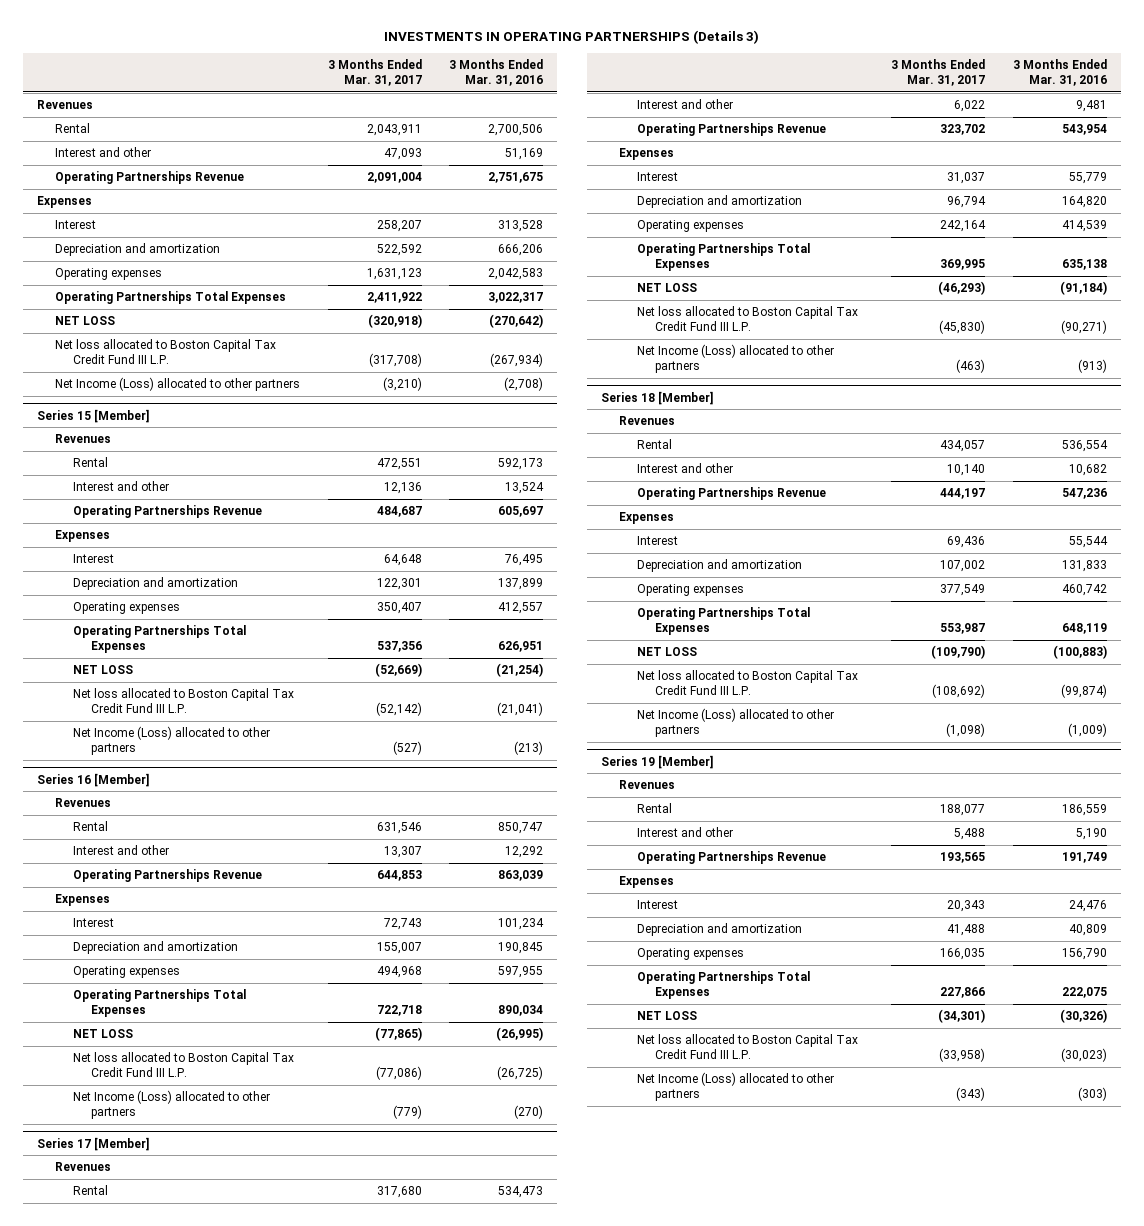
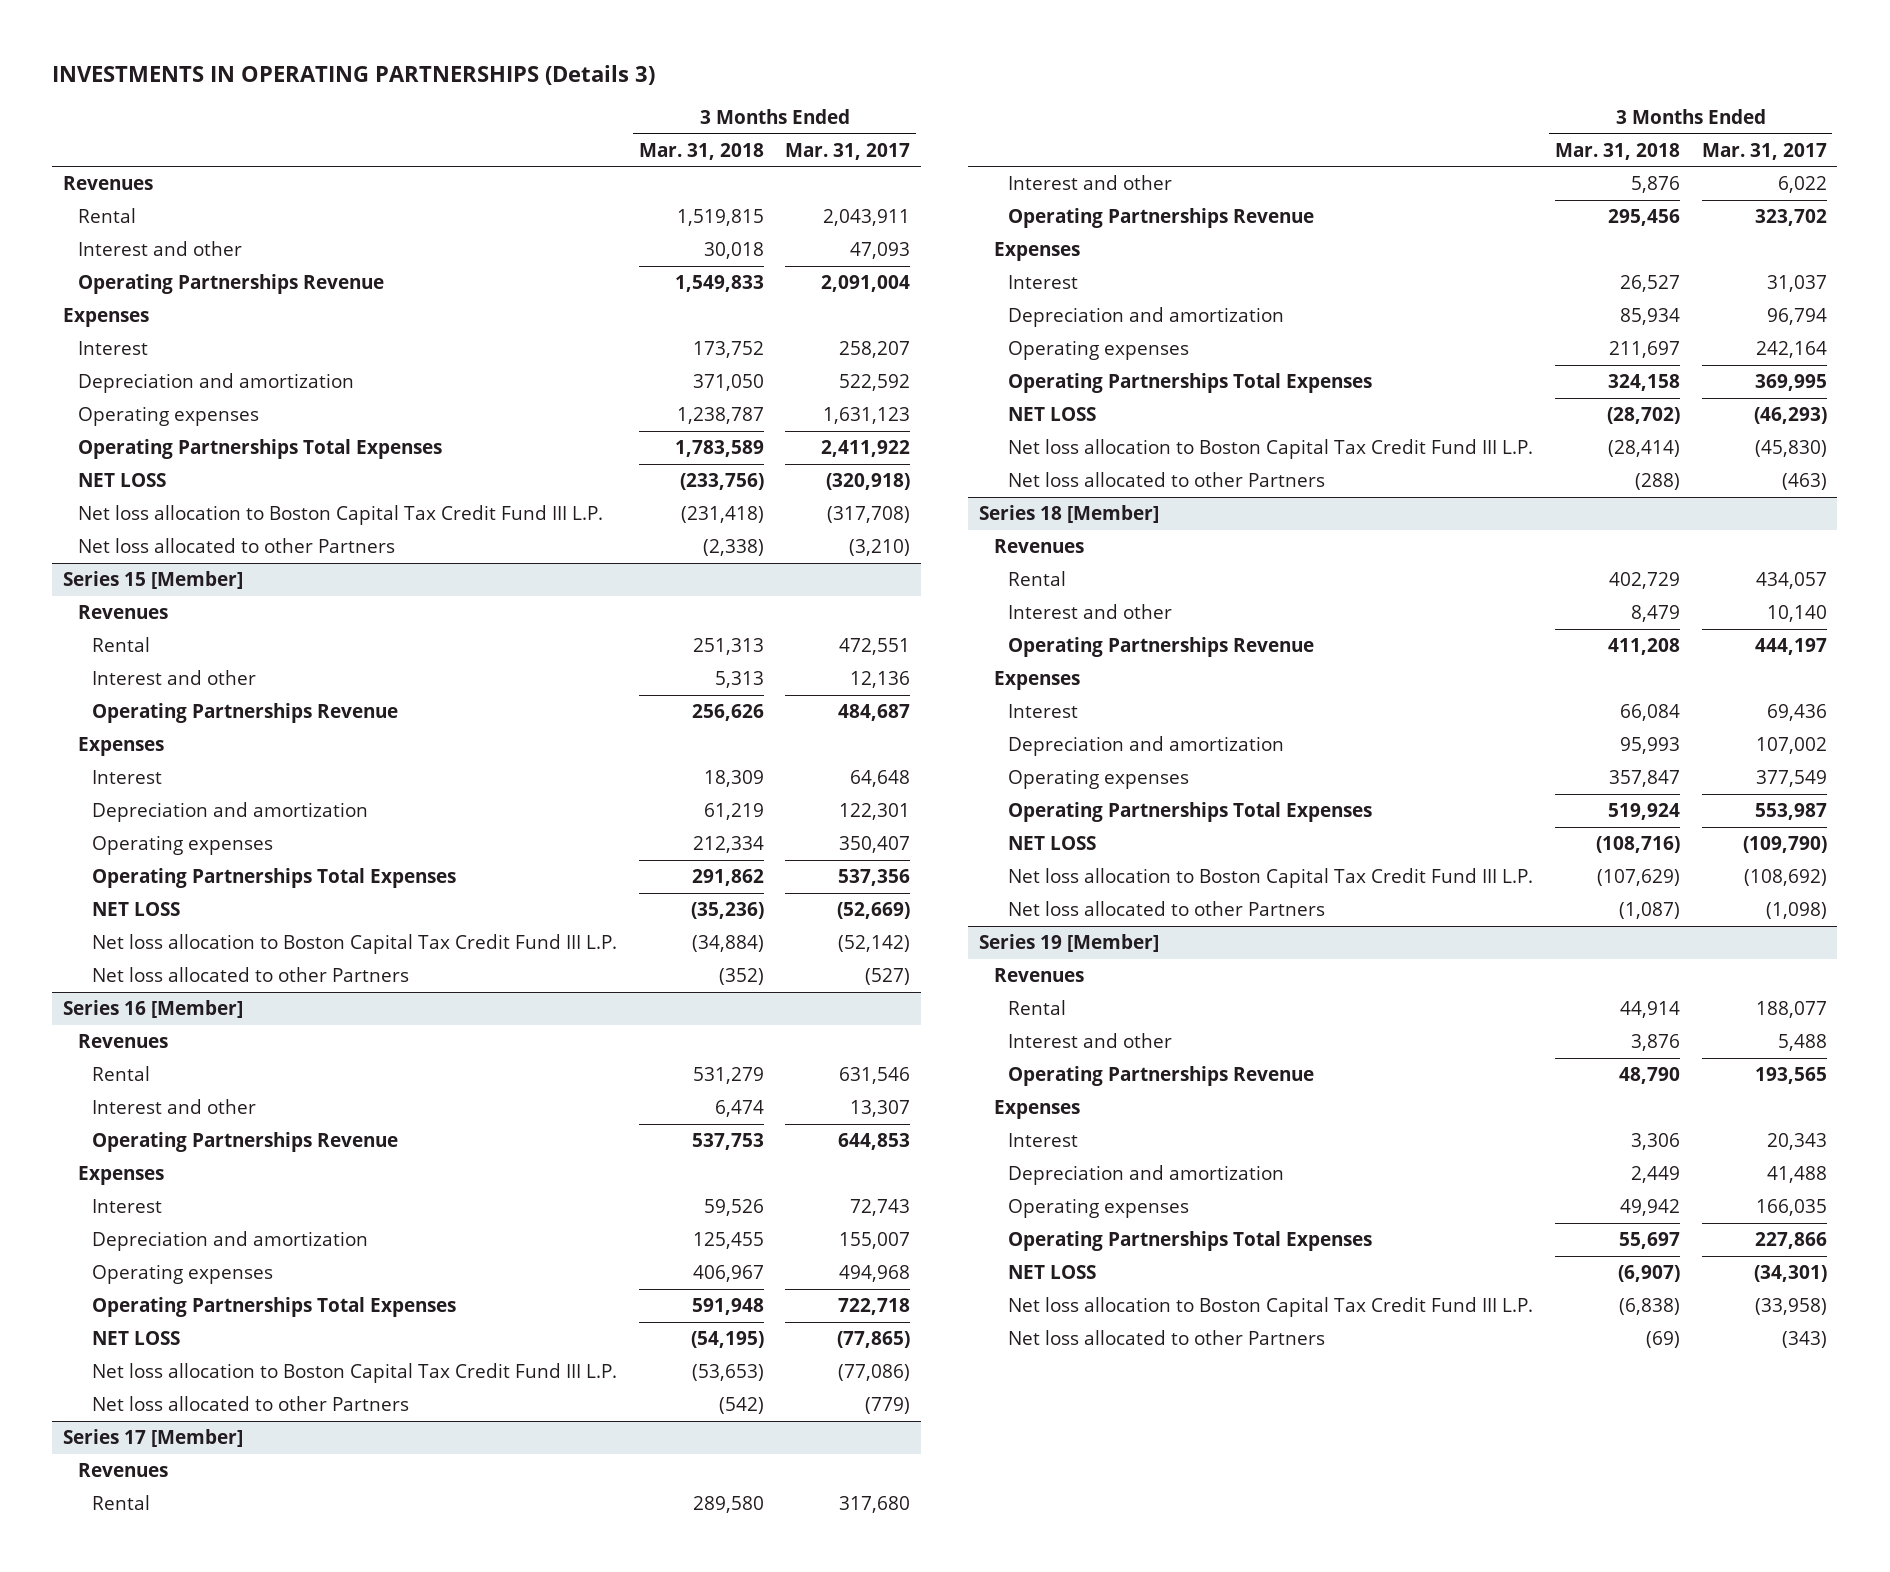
- | 3 Months Ended Mar. 31, 2017 | 3 Months Ended Mar. 31, 2016
+ | 3 Months Ended Mar. 31, 2018 | 3 Months Ended Mar. 31, 2017
- Net loss allocated to Boston Capital Tax Credit Fund III L.P. | (317,708) | (267,934)
- Net Income (Loss) allocated to other partners | (3,210) | (2,708)
+ Net loss allocation to Boston Capital Tax Credit Fund III L.P. | (231,418) | (317,708)
+ Net loss allocated to other Partners | (2,338) | (3,210)
@ Series 15 [Member]
- Net loss allocated to Boston Capital Tax Credit Fund III L.P. | (52,142) | (21,041)
- Net Income (Loss) allocated to other partners | (527) | (213)
+ Net loss allocation to Boston Capital Tax Credit Fund III L.P. | (34,884) | (52,142)
+ Net loss allocated to other Partners | (352) | (527)
@ Series 16 [Member]
- Net loss allocated to Boston Capital Tax Credit Fund III L.P. | (77,086) | (26,725)
- Net Income (Loss) allocated to other partners | (779) | (270)
+ Net loss allocation to Boston Capital Tax Credit Fund III L.P. | (53,653) | (77,086)
+ Net loss allocated to other Partners | (542) | (779)
@ Series 17 [Member]
- Net loss allocated to Boston Capital Tax Credit Fund III L.P. | (45,830) | (90,271)
- Net Income (Loss) allocated to other partners | (463) | (913)
+ Net loss allocation to Boston Capital Tax Credit Fund III L.P. | (28,414) | (45,830)
+ Net loss allocated to other Partners | (288) | (463)
@ Series 18 [Member]
- Net loss allocated to Boston Capital Tax Credit Fund III L.P. | (108,692) | (99,874)
- Net Income (Loss) allocated to other partners | (1,098) | (1,009)
+ Net loss allocation to Boston Capital Tax Credit Fund III L.P. | (107,629) | (108,692)
+ Net loss allocated to other Partners | (1,087) | (1,098)
@ Series 19 [Member]
- Net loss allocated to Boston Capital Tax Credit Fund III L.P. | (33,958) | (30,023)
- Net Income (Loss) allocated to other partners | (343) | (303)
+ Net loss allocation to Boston Capital Tax Credit Fund III L.P. | (6,838) | (33,958)
+ Net loss allocated to other Partners | (69) | (343)

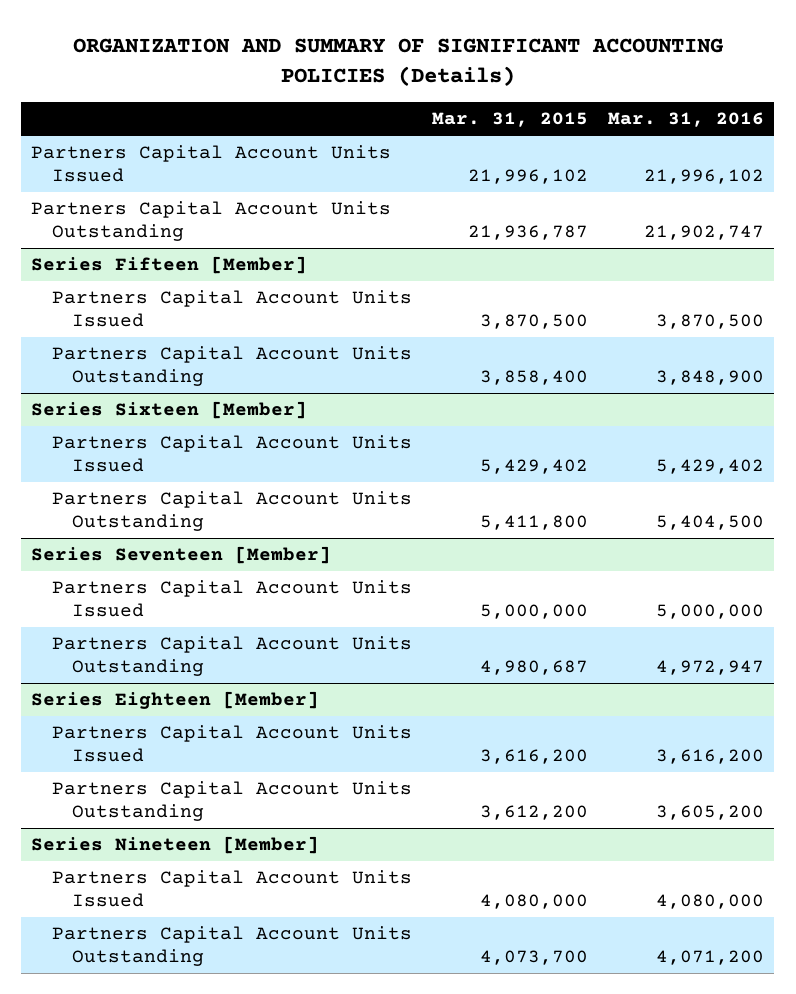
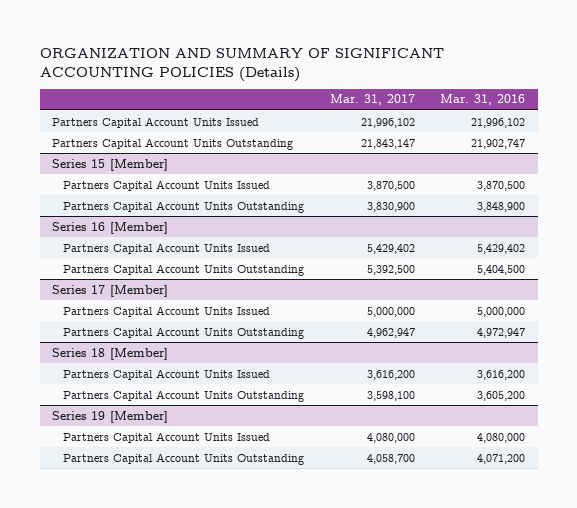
- | Mar. 31, 2015 | Mar. 31, 2016
+ | Mar. 31, 2017 | Mar. 31, 2016
- Series Fifteen [Member]
+ Series 15 [Member]
- Series Sixteen [Member]
+ Series 16 [Member]
- Series Seventeen [Member]
+ Series 17 [Member]
- Series Eighteen [Member]
+ Series 18 [Member]
- Series Nineteen [Member]
+ Series 19 [Member]

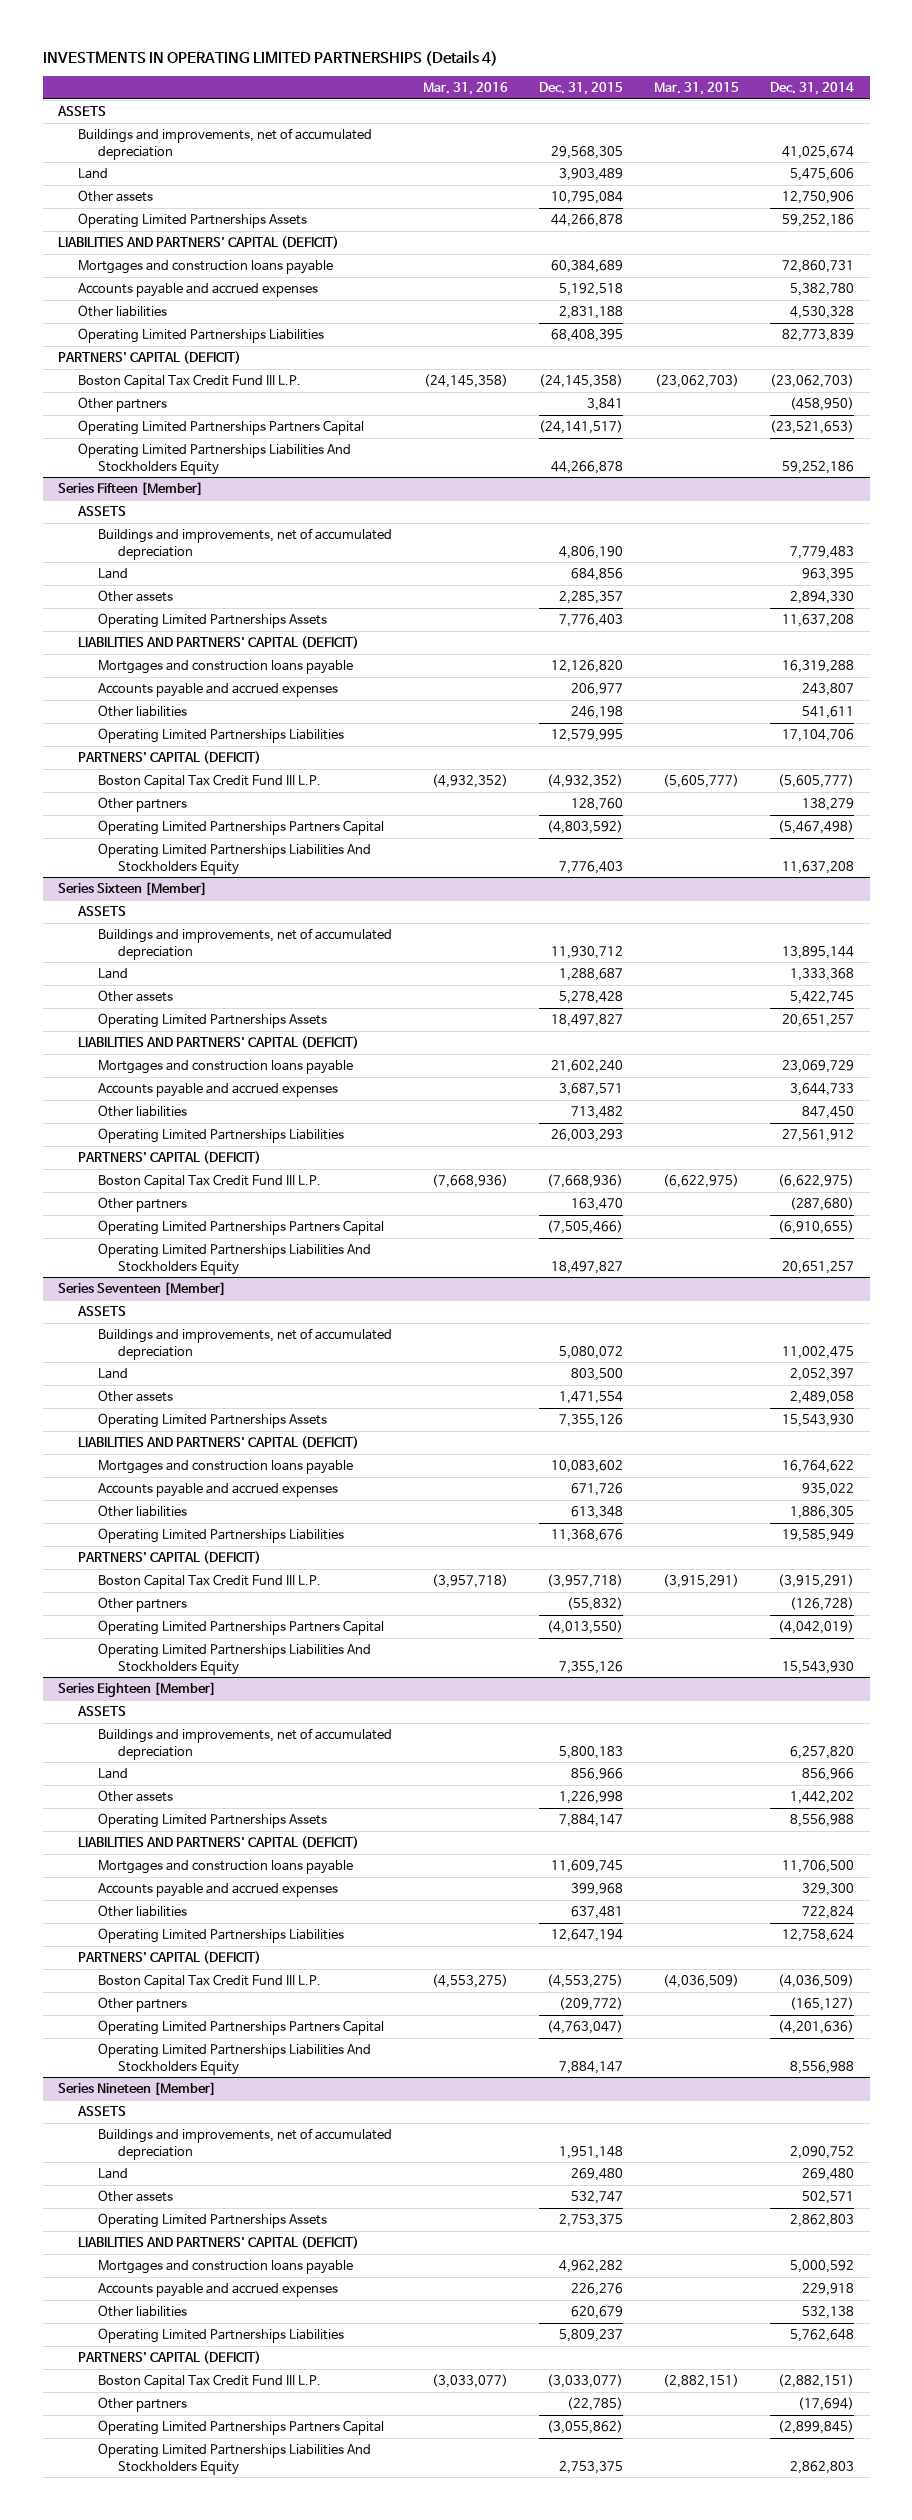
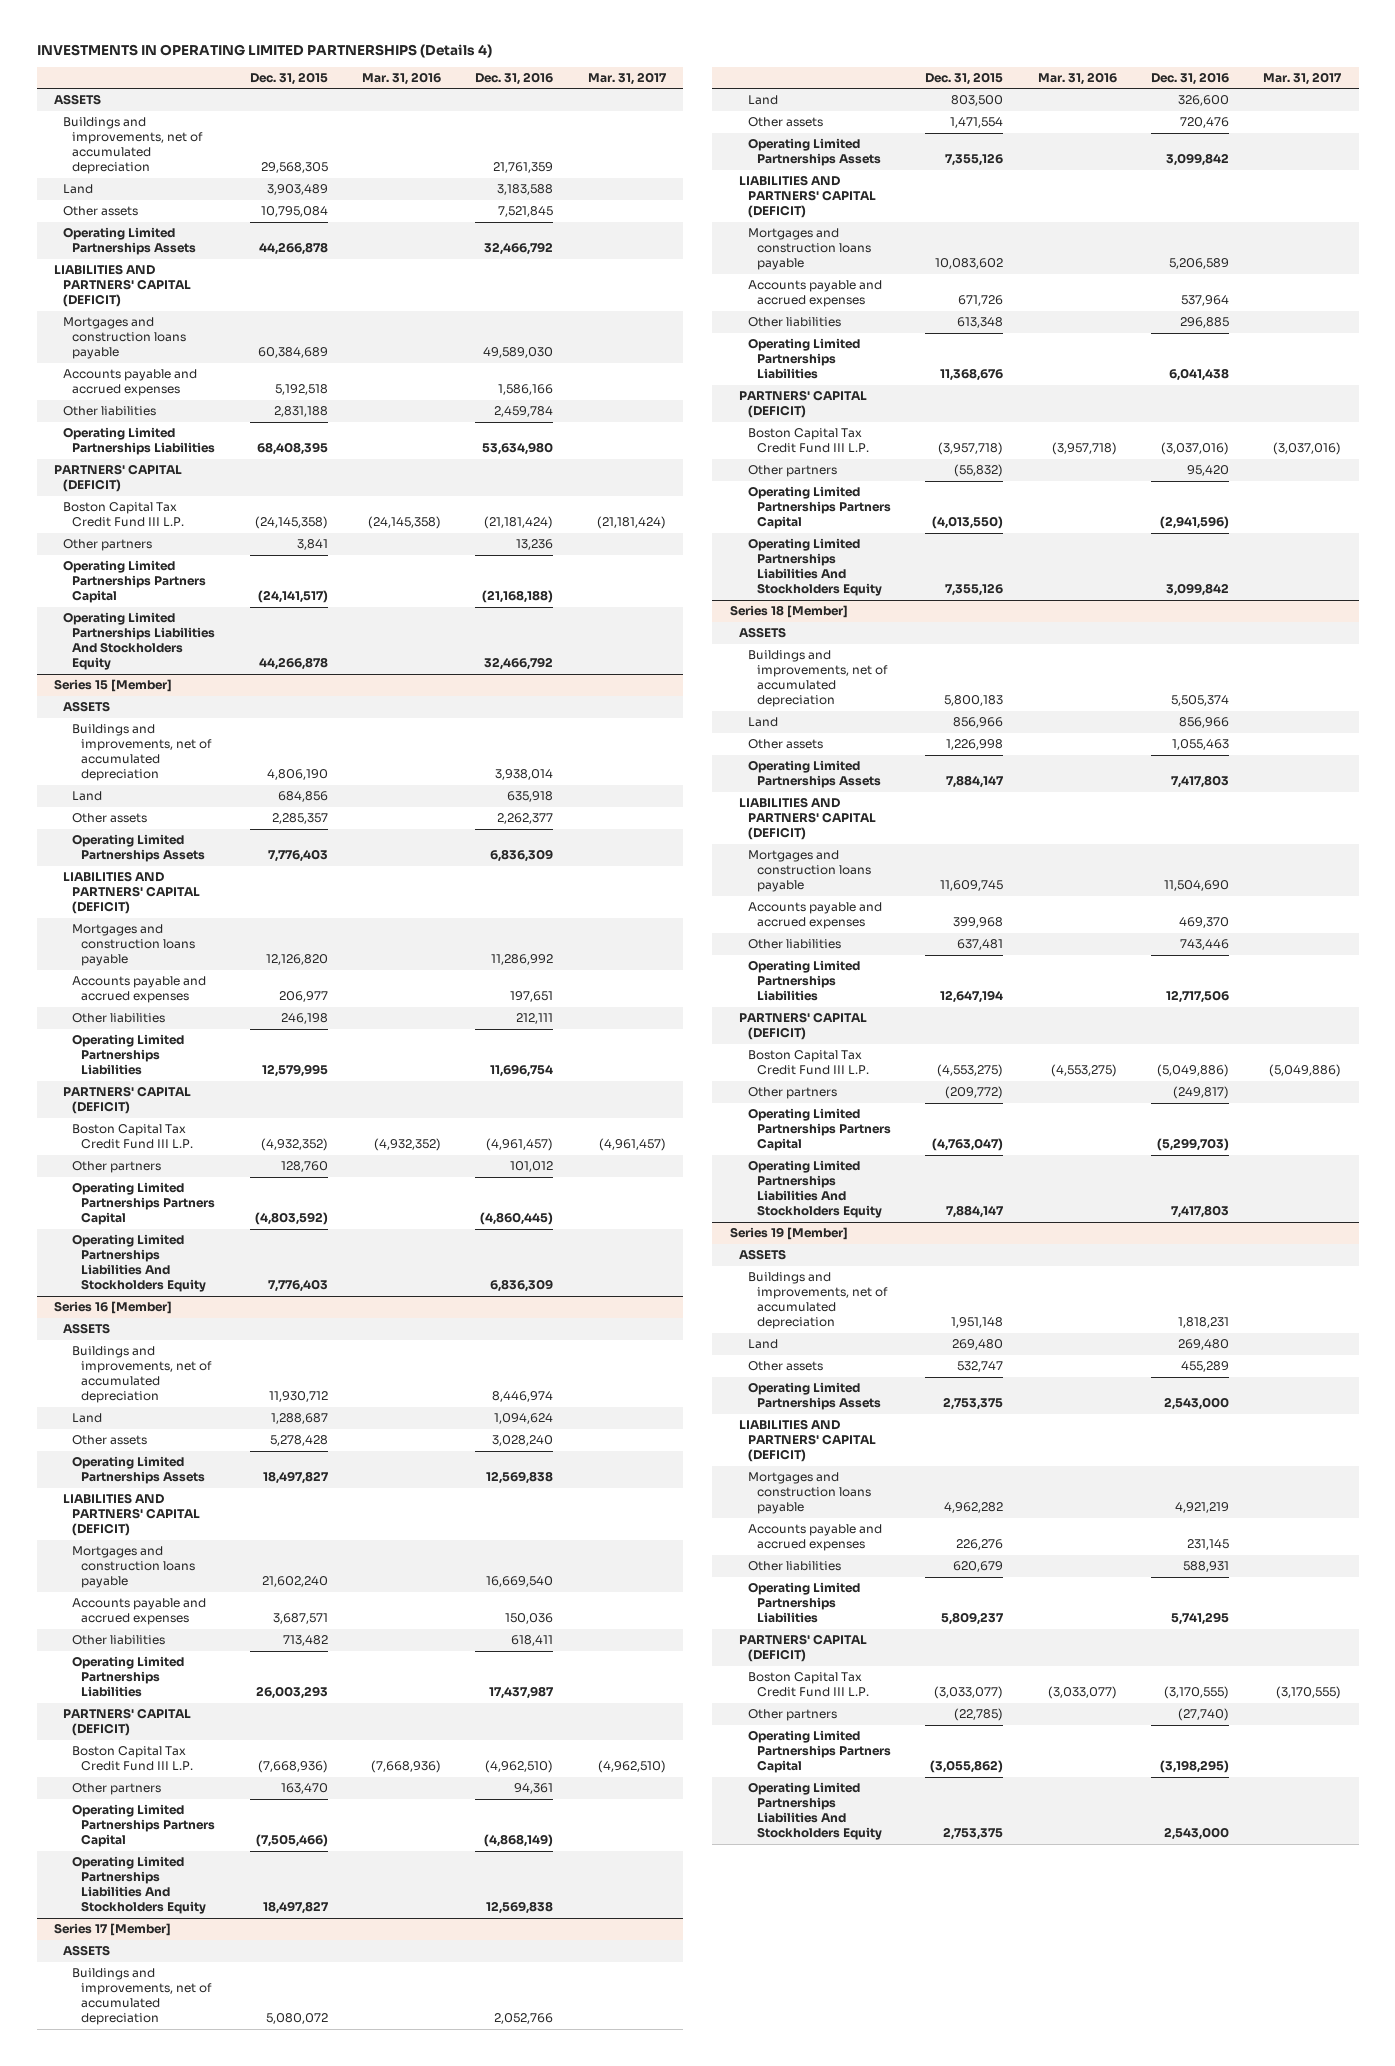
- | Mar. 31, 2016 | Dec. 31, 2015 | Mar. 31, 2015 | Dec. 31, 2014
+ | Dec. 31, 2015 | Mar. 31, 2016 | Dec. 31, 2016 | Mar. 31, 2017
- Series Fifteen [Member]
+ Series 15 [Member]
- Series Sixteen [Member]
+ Series 16 [Member]
- Series Seventeen [Member]
+ Series 17 [Member]
- Series Eighteen [Member]
+ Series 18 [Member]
- Series Nineteen [Member]
+ Series 19 [Member]

